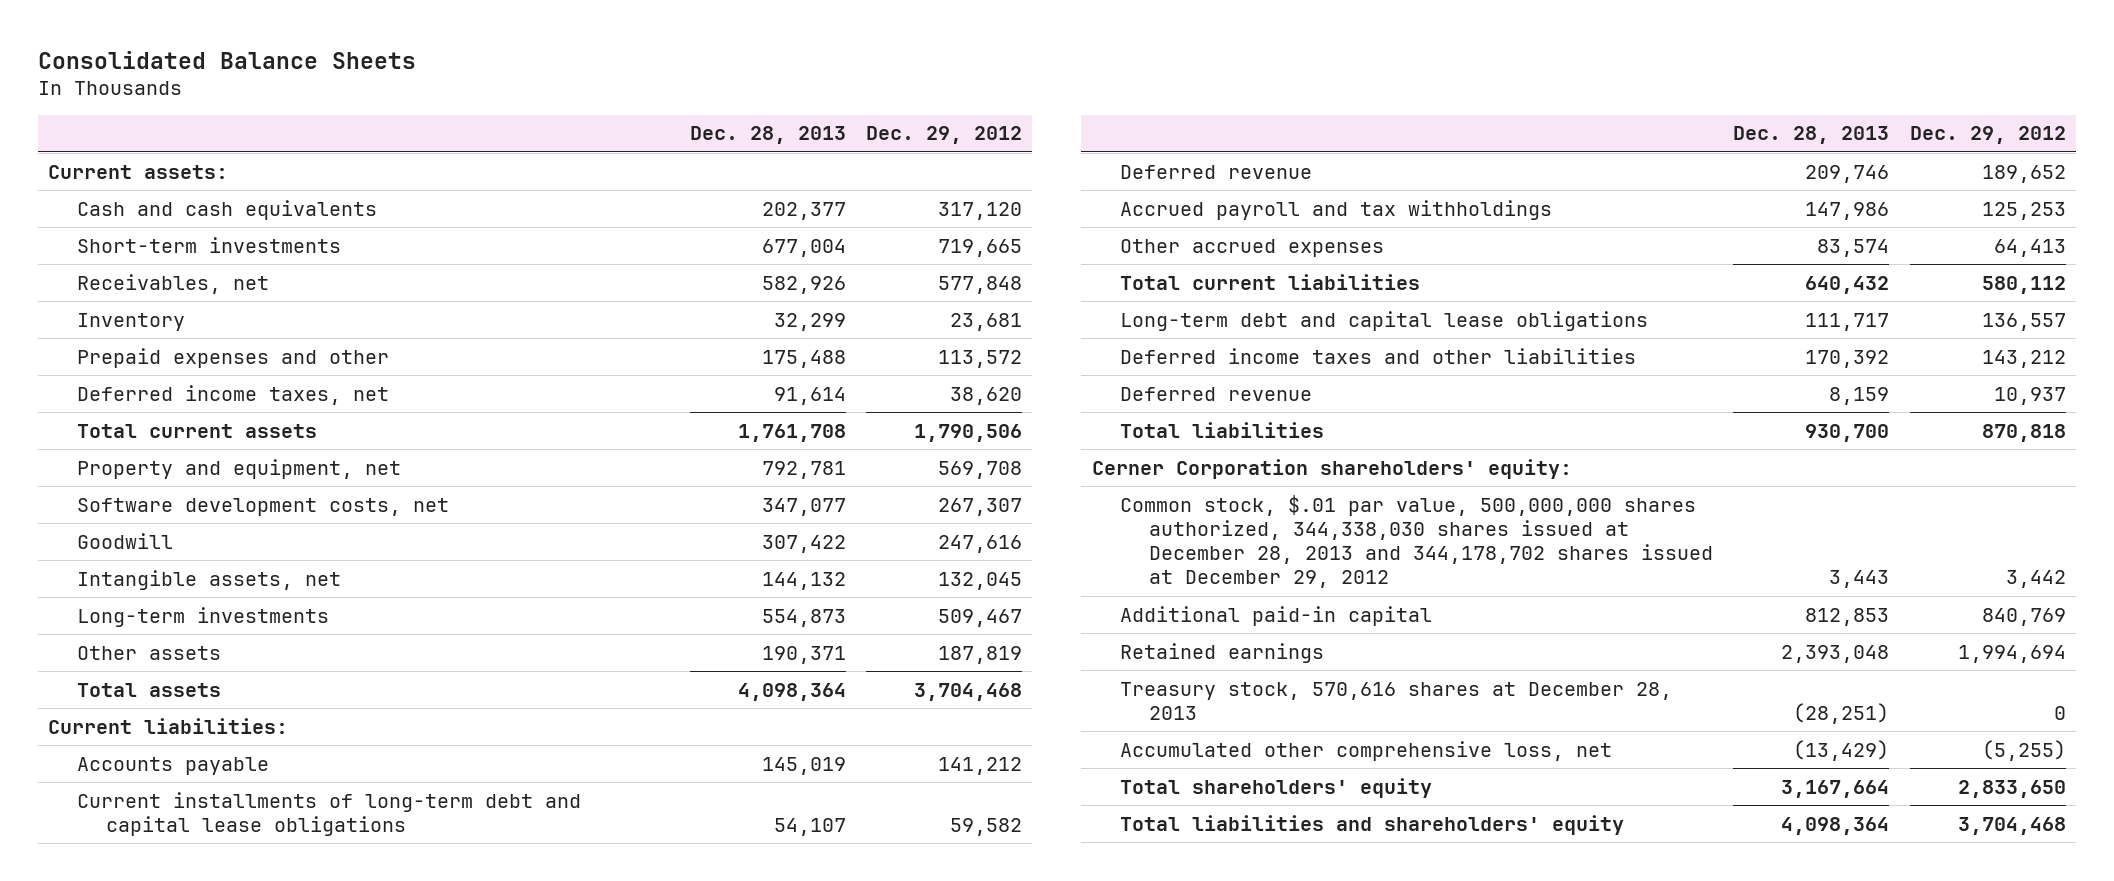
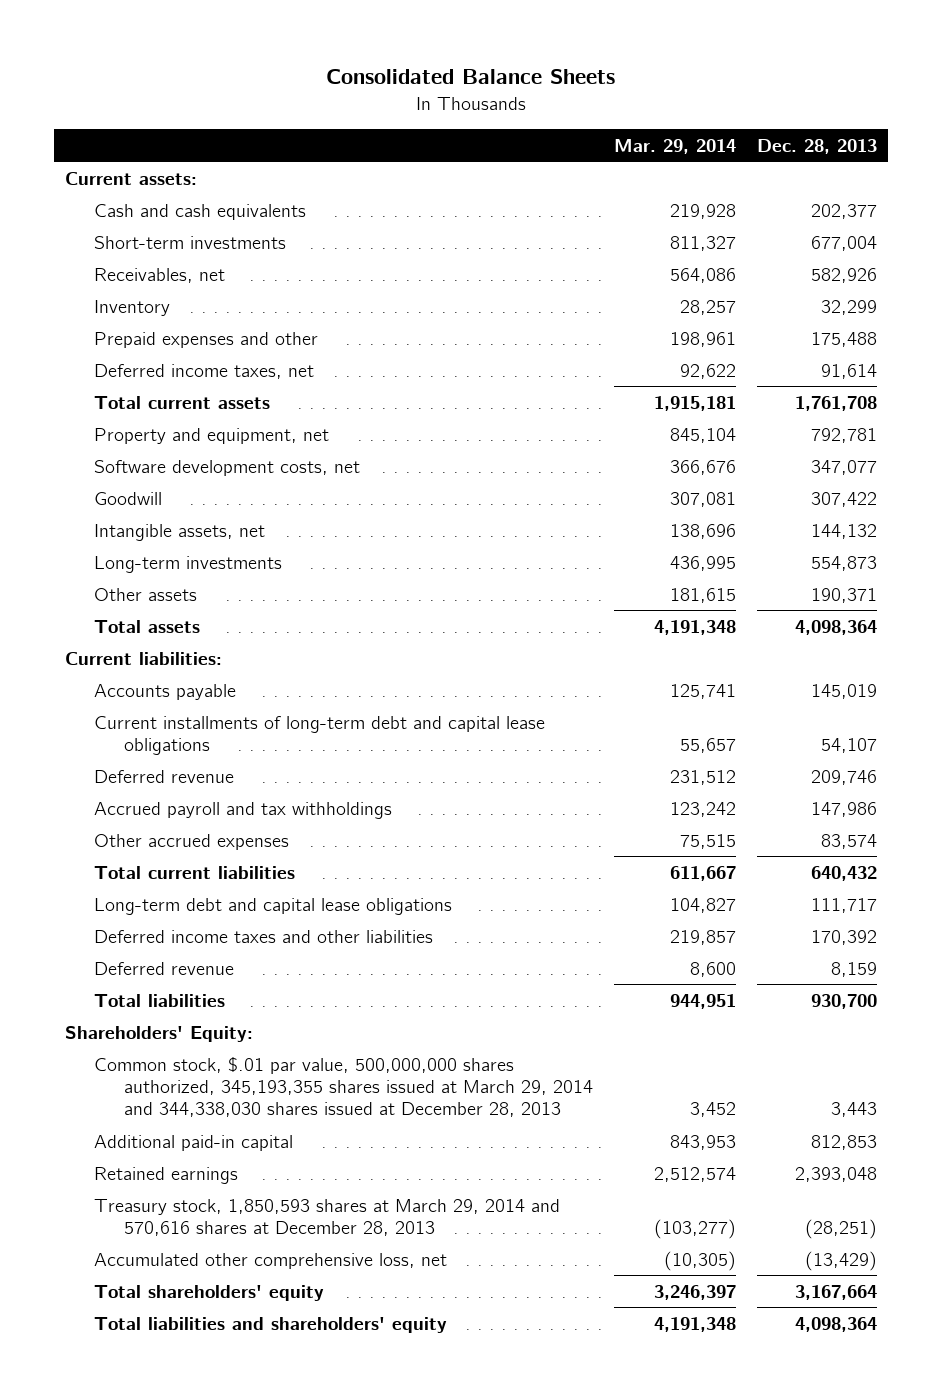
- | Dec. 28, 2013 | Dec. 29, 2012
+ | Mar. 29, 2014 | Dec. 28, 2013
- Cerner Corporation shareholders' equity:
- Common stock, $.01 par value, 500,000,000 shares authorized, 344,338,030 shares issued at December 28, 2013 and 344,178,702 shares issued at December 29, 2012 | 3,443 | 3,442
+ Shareholders' Equity:
+ Common stock, $.01 par value, 500,000,000 shares authorized, 345,193,355 shares issued at March 29, 2014 and 344,338,030 shares issued at December 28, 2013 | 3,452 | 3,443
- Treasury stock, 570,616 shares at December 28, 2013 | (28,251) | 0
+ Treasury stock, 1,850,593 shares at March 29, 2014 and 570,616 shares at December 28, 2013 | (103,277) | (28,251)

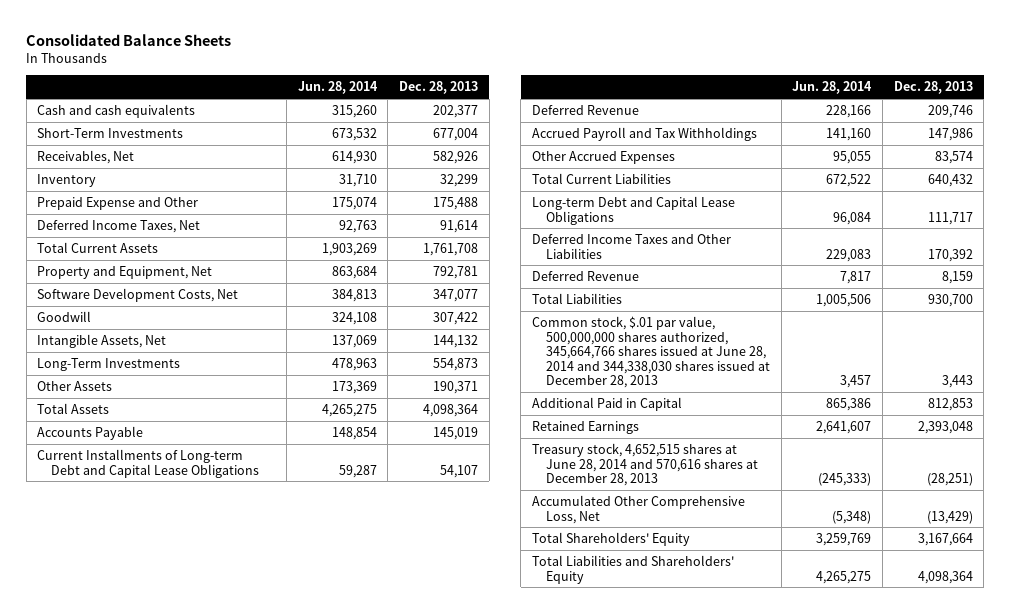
- | Mar. 29, 2014 | Dec. 28, 2013
+ | Jun. 28, 2014 | Dec. 28, 2013
- Current assets:
- Short-term investments | 811,327 | 677,004
- Receivables, net | 564,086 | 582,926
+ Short-Term Investments | 673,532 | 677,004
+ Receivables, Net | 614,930 | 582,926
- Prepaid expenses and other | 198,961 | 175,488
- Deferred income taxes, net | 92,622 | 91,614
- Total current assets | 1,915,181 | 1,761,708
- Property and equipment, net | 845,104 | 792,781
- Software development costs, net | 366,676 | 347,077
+ Prepaid Expense and Other | 175,074 | 175,488
+ Deferred Income Taxes, Net | 92,763 | 91,614
+ Total Current Assets | 1,903,269 | 1,761,708
+ Property and Equipment, Net | 863,684 | 792,781
+ Software Development Costs, Net | 384,813 | 347,077
- Intangible assets, net | 138,696 | 144,132
- Long-term investments | 436,995 | 554,873
- Other assets | 181,615 | 190,371
- Total assets | 4,191,348 | 4,098,364
- Current liabilities:
- Accounts payable | 125,741 | 145,019
- Current installments of long-term debt and capital lease obligations | 55,657 | 54,107
- Deferred revenue | 231,512 | 209,746
- Accrued payroll and tax withholdings | 123,242 | 147,986
- Other accrued expenses | 75,515 | 83,574
- Total current liabilities | 611,667 | 640,432
- Long-term debt and capital lease obligations | 104,827 | 111,717
- Deferred income taxes and other liabilities | 219,857 | 170,392
- Deferred revenue | 8,600 | 8,159
- Total liabilities | 944,951 | 930,700
- Shareholders' Equity:
- Common stock, $.01 par value, 500,000,000 shares authorized, 345,193,355 shares issued at March 29, 2014 and 344,338,030 shares issued at December 28, 2013 | 3,452 | 3,443
- Additional paid-in capital | 843,953 | 812,853
- Retained earnings | 2,512,574 | 2,393,048
- Treasury stock, 1,850,593 shares at March 29, 2014 and 570,616 shares at December 28, 2013 | (103,277) | (28,251)
- Accumulated other comprehensive loss, net | (10,305) | (13,429)
- Total shareholders' equity | 3,246,397 | 3,167,664
- Total liabilities and shareholders' equity | 4,191,348 | 4,098,364
+ Intangible Assets, Net | 137,069 | 144,132
+ Long-Term Investments | 478,963 | 554,873
+ Other Assets | 173,369 | 190,371
+ Total Assets | 4,265,275 | 4,098,364
+ Accounts Payable | 148,854 | 145,019
+ Current Installments of Long-term Debt and Capital Lease Obligations | 59,287 | 54,107
+ Deferred Revenue | 228,166 | 209,746
+ Accrued Payroll and Tax Withholdings | 141,160 | 147,986
+ Other Accrued Expenses | 95,055 | 83,574
+ Total Current Liabilities | 672,522 | 640,432
+ Long-term Debt and Capital Lease Obligations | 96,084 | 111,717
+ Deferred Income Taxes and Other Liabilities | 229,083 | 170,392
+ Deferred Revenue | 7,817 | 8,159
+ Total Liabilities | 1,005,506 | 930,700
+ Common stock, $.01 par value, 500,000,000 shares authorized, 345,664,766 shares issued at June 28, 2014 and 344,338,030 shares issued at December 28, 2013 | 3,457 | 3,443
+ Additional Paid in Capital | 865,386 | 812,853
+ Retained Earnings | 2,641,607 | 2,393,048
+ Treasury stock, 4,652,515 shares at June 28, 2014 and 570,616 shares at December 28, 2013 | (245,333) | (28,251)
+ Accumulated Other Comprehensive Loss, Net | (5,348) | (13,429)
+ Total Shareholders' Equity | 3,259,769 | 3,167,664
+ Total Liabilities and Shareholders' Equity | 4,265,275 | 4,098,364

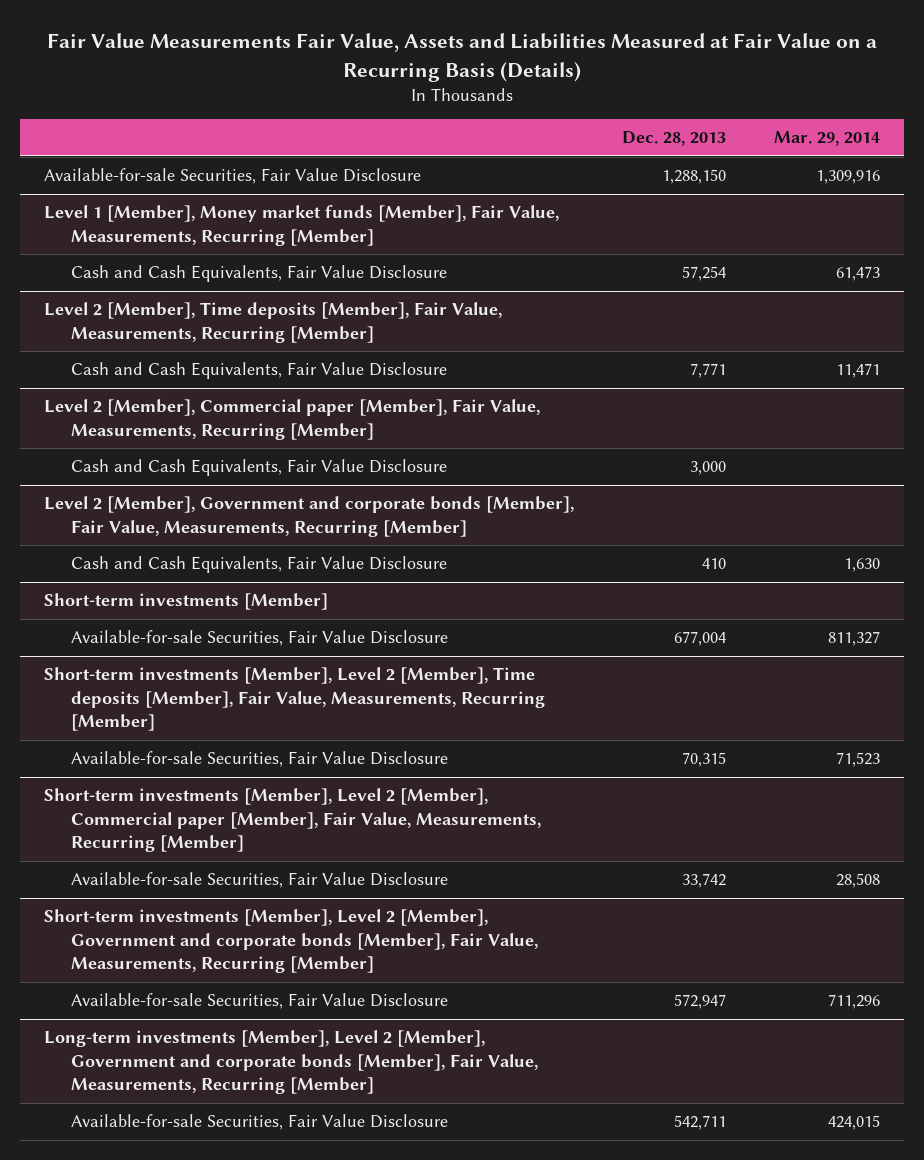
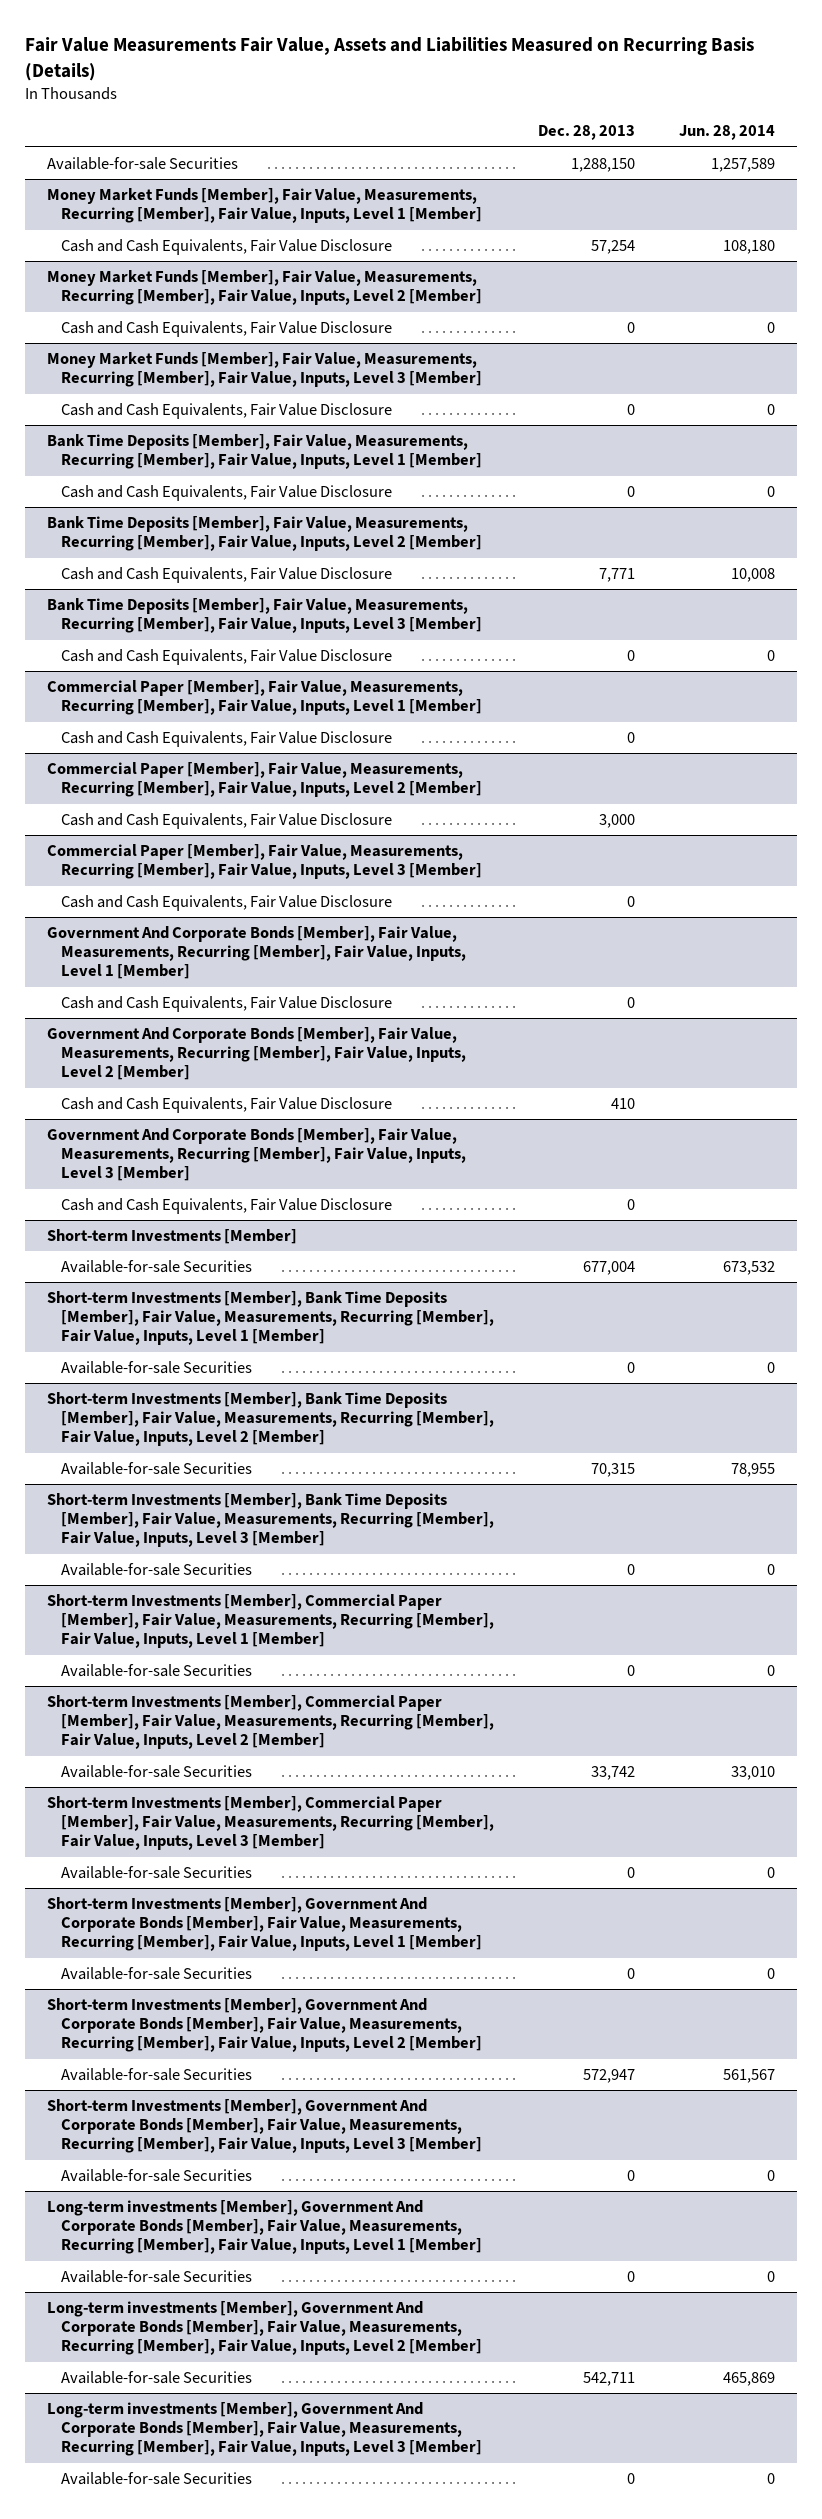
- Fair Value Measurements Fair Value, Assets and Liabilities Measured at Fair Value on a Recurring Basis (Details)
+ Fair Value Measurements Fair Value, Assets and Liabilities Measured on Recurring Basis (Details)
- | Dec. 28, 2013 | Mar. 29, 2014
+ | Dec. 28, 2013 | Jun. 28, 2014
- Available-for-sale Securities, Fair Value Disclosure | 1,288,150 | 1,309,916
- Level 1 [Member], Money market funds [Member], Fair Value, Measurements, Recurring [Member]
+ Available-for-sale Securities | 1,288,150 | 1,257,589
+ Money Market Funds [Member], Fair Value, Measurements, Recurring [Member], Fair Value, Inputs, Level 1 [Member]
- Level 2 [Member], Time deposits [Member], Fair Value, Measurements, Recurring [Member]
+ Money Market Funds [Member], Fair Value, Measurements, Recurring [Member], Fair Value, Inputs, Level 2 [Member]
+ Cash and Cash Equivalents, Fair Value Disclosure | 0 | 0
+ Money Market Funds [Member], Fair Value, Measurements, Recurring [Member], Fair Value, Inputs, Level 3 [Member]
+ Cash and Cash Equivalents, Fair Value Disclosure | 0 | 0
+ Bank Time Deposits [Member], Fair Value, Measurements, Recurring [Member], Fair Value, Inputs, Level 1 [Member]
+ Cash and Cash Equivalents, Fair Value Disclosure | 0 | 0
+ Bank Time Deposits [Member], Fair Value, Measurements, Recurring [Member], Fair Value, Inputs, Level 2 [Member]
- Level 2 [Member], Commercial paper [Member], Fair Value, Measurements, Recurring [Member]
+ Bank Time Deposits [Member], Fair Value, Measurements, Recurring [Member], Fair Value, Inputs, Level 3 [Member]
+ Cash and Cash Equivalents, Fair Value Disclosure | 0 | 0
+ Commercial Paper [Member], Fair Value, Measurements, Recurring [Member], Fair Value, Inputs, Level 1 [Member]
+ Cash and Cash Equivalents, Fair Value Disclosure | 0 |
+ Commercial Paper [Member], Fair Value, Measurements, Recurring [Member], Fair Value, Inputs, Level 2 [Member]
- Level 2 [Member], Government and corporate bonds [Member], Fair Value, Measurements, Recurring [Member]
+ Commercial Paper [Member], Fair Value, Measurements, Recurring [Member], Fair Value, Inputs, Level 3 [Member]
+ Cash and Cash Equivalents, Fair Value Disclosure | 0 |
+ Government And Corporate Bonds [Member], Fair Value, Measurements, Recurring [Member], Fair Value, Inputs, Level 1 [Member]
+ Cash and Cash Equivalents, Fair Value Disclosure | 0 |
+ Government And Corporate Bonds [Member], Fair Value, Measurements, Recurring [Member], Fair Value, Inputs, Level 2 [Member]
- Short-term investments [Member]
- Available-for-sale Securities, Fair Value Disclosure | 677,004 | 811,327
- Short-term investments [Member], Level 2 [Member], Time deposits [Member], Fair Value, Measurements, Recurring [Member]
- Available-for-sale Securities, Fair Value Disclosure | 70,315 | 71,523
- Short-term investments [Member], Level 2 [Member], Commercial paper [Member], Fair Value, Measurements, Recurring [Member]
- Available-for-sale Securities, Fair Value Disclosure | 33,742 | 28,508
- Short-term investments [Member], Level 2 [Member], Government and corporate bonds [Member], Fair Value, Measurements, Recurring [Member]
- Available-for-sale Securities, Fair Value Disclosure | 572,947 | 711,296
- Long-term investments [Member], Level 2 [Member], Government and corporate bonds [Member], Fair Value, Measurements, Recurring [Member]
- Available-for-sale Securities, Fair Value Disclosure | 542,711 | 424,015
+ Government And Corporate Bonds [Member], Fair Value, Measurements, Recurring [Member], Fair Value, Inputs, Level 3 [Member]
+ Cash and Cash Equivalents, Fair Value Disclosure | 0 |
+ Short-term Investments [Member]
+ Available-for-sale Securities | 677,004 | 673,532
+ Short-term Investments [Member], Bank Time Deposits [Member], Fair Value, Measurements, Recurring [Member], Fair Value, Inputs, Level 1 [Member]
+ Available-for-sale Securities | 0 | 0
+ Short-term Investments [Member], Bank Time Deposits [Member], Fair Value, Measurements, Recurring [Member], Fair Value, Inputs, Level 2 [Member]
+ Available-for-sale Securities | 70,315 | 78,955
+ Short-term Investments [Member], Bank Time Deposits [Member], Fair Value, Measurements, Recurring [Member], Fair Value, Inputs, Level 3 [Member]
+ Available-for-sale Securities | 0 | 0
+ Short-term Investments [Member], Commercial Paper [Member], Fair Value, Measurements, Recurring [Member], Fair Value, Inputs, Level 1 [Member]
+ Available-for-sale Securities | 0 | 0
+ Short-term Investments [Member], Commercial Paper [Member], Fair Value, Measurements, Recurring [Member], Fair Value, Inputs, Level 2 [Member]
+ Available-for-sale Securities | 33,742 | 33,010
+ Short-term Investments [Member], Commercial Paper [Member], Fair Value, Measurements, Recurring [Member], Fair Value, Inputs, Level 3 [Member]
+ Available-for-sale Securities | 0 | 0
+ Short-term Investments [Member], Government And Corporate Bonds [Member], Fair Value, Measurements, Recurring [Member], Fair Value, Inputs, Level 1 [Member]
+ Available-for-sale Securities | 0 | 0
+ Short-term Investments [Member], Government And Corporate Bonds [Member], Fair Value, Measurements, Recurring [Member], Fair Value, Inputs, Level 2 [Member]
+ Available-for-sale Securities | 572,947 | 561,567
+ Short-term Investments [Member], Government And Corporate Bonds [Member], Fair Value, Measurements, Recurring [Member], Fair Value, Inputs, Level 3 [Member]
+ Available-for-sale Securities | 0 | 0
+ Long-term investments [Member], Government And Corporate Bonds [Member], Fair Value, Measurements, Recurring [Member], Fair Value, Inputs, Level 1 [Member]
+ Available-for-sale Securities | 0 | 0
+ Long-term investments [Member], Government And Corporate Bonds [Member], Fair Value, Measurements, Recurring [Member], Fair Value, Inputs, Level 2 [Member]
+ Available-for-sale Securities | 542,711 | 465,869
+ Long-term investments [Member], Government And Corporate Bonds [Member], Fair Value, Measurements, Recurring [Member], Fair Value, Inputs, Level 3 [Member]
+ Available-for-sale Securities | 0 | 0

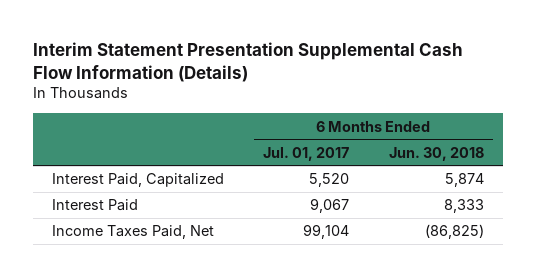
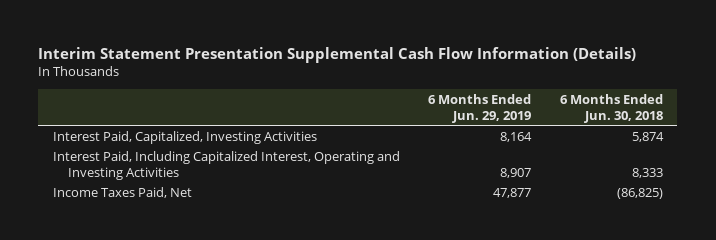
- | 6 Months Ended Jul. 01, 2017 | 6 Months Ended Jun. 30, 2018
+ | 6 Months Ended Jun. 29, 2019 | 6 Months Ended Jun. 30, 2018
- Interest Paid, Capitalized | 5,520 | 5,874
- Interest Paid | 9,067 | 8,333
+ Interest Paid, Capitalized, Investing Activities | 8,164 | 5,874
+ Interest Paid, Including Capitalized Interest, Operating and Investing Activities | 8,907 | 8,333

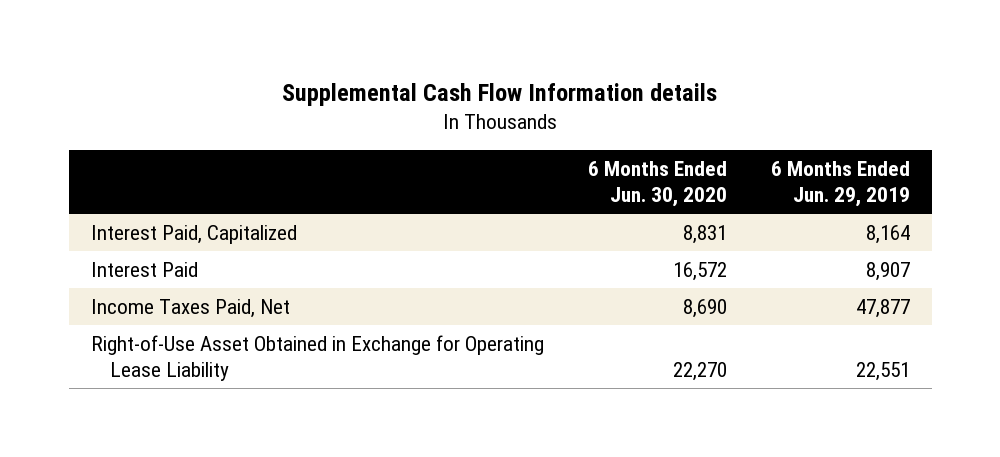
- Interim Statement Presentation Supplemental Cash Flow Information (Details)
+ Supplemental Cash Flow Information details
- | 6 Months Ended Jun. 29, 2019 | 6 Months Ended Jun. 30, 2018
+ | 6 Months Ended Jun. 30, 2020 | 6 Months Ended Jun. 29, 2019
- Interest Paid, Capitalized, Investing Activities | 8,164 | 5,874
- Interest Paid, Including Capitalized Interest, Operating and Investing Activities | 8,907 | 8,333
+ Interest Paid, Capitalized | 8,831 | 8,164
+ Interest Paid | 16,572 | 8,907
+ Right-of-Use Asset Obtained in Exchange for Operating Lease Liability | 22,270 | 22,551

